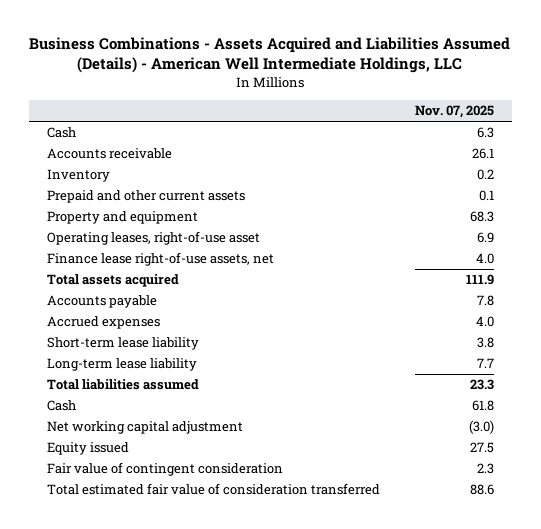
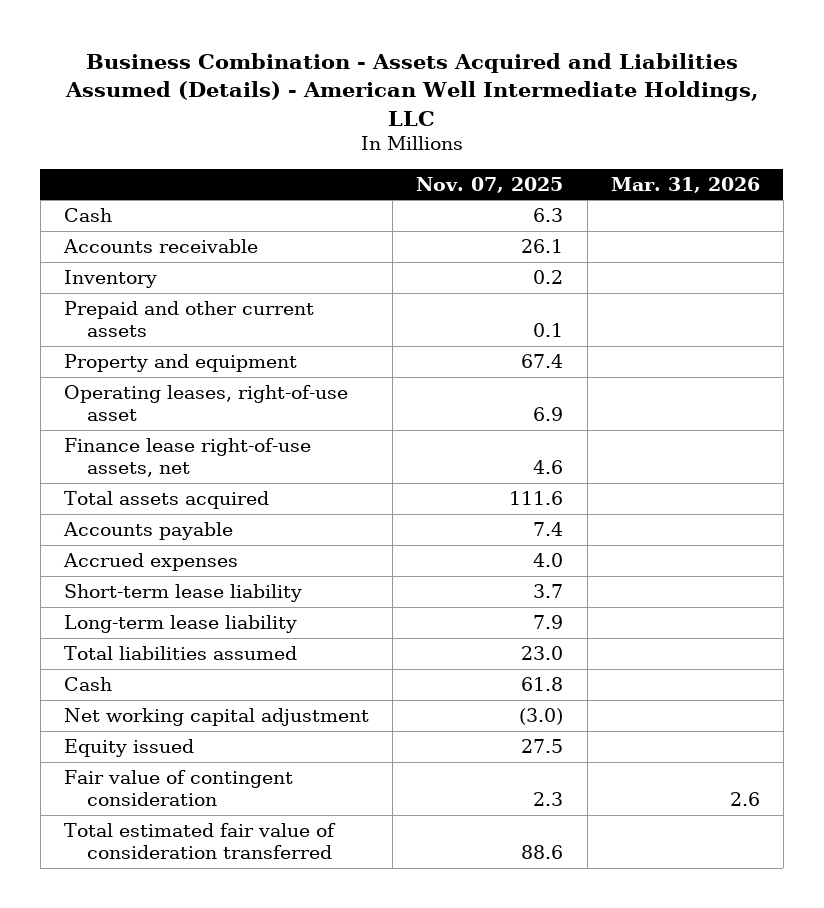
- Business Combinations - Assets Acquired and Liabilities Assumed (Details) - American Well Intermediate Holdings, LLC
+ Business Combination - Assets Acquired and Liabilities Assumed (Details) - American Well Intermediate Holdings, LLC
- | Nov. 07, 2025
+ | Nov. 07, 2025 | Mar. 31, 2026
- Property and equipment | 68.3
+ Property and equipment | 67.4 |
- Finance lease right-of-use assets, net | 4.0
- Total assets acquired | 111.9
- Accounts payable | 7.8
+ Finance lease right-of-use assets, net | 4.6 |
+ Total assets acquired | 111.6 |
+ Accounts payable | 7.4 |
- Short-term lease liability | 3.8
- Long-term lease liability | 7.7
- Total liabilities assumed | 23.3
+ Short-term lease liability | 3.7 |
+ Long-term lease liability | 7.9 |
+ Total liabilities assumed | 23.0 |

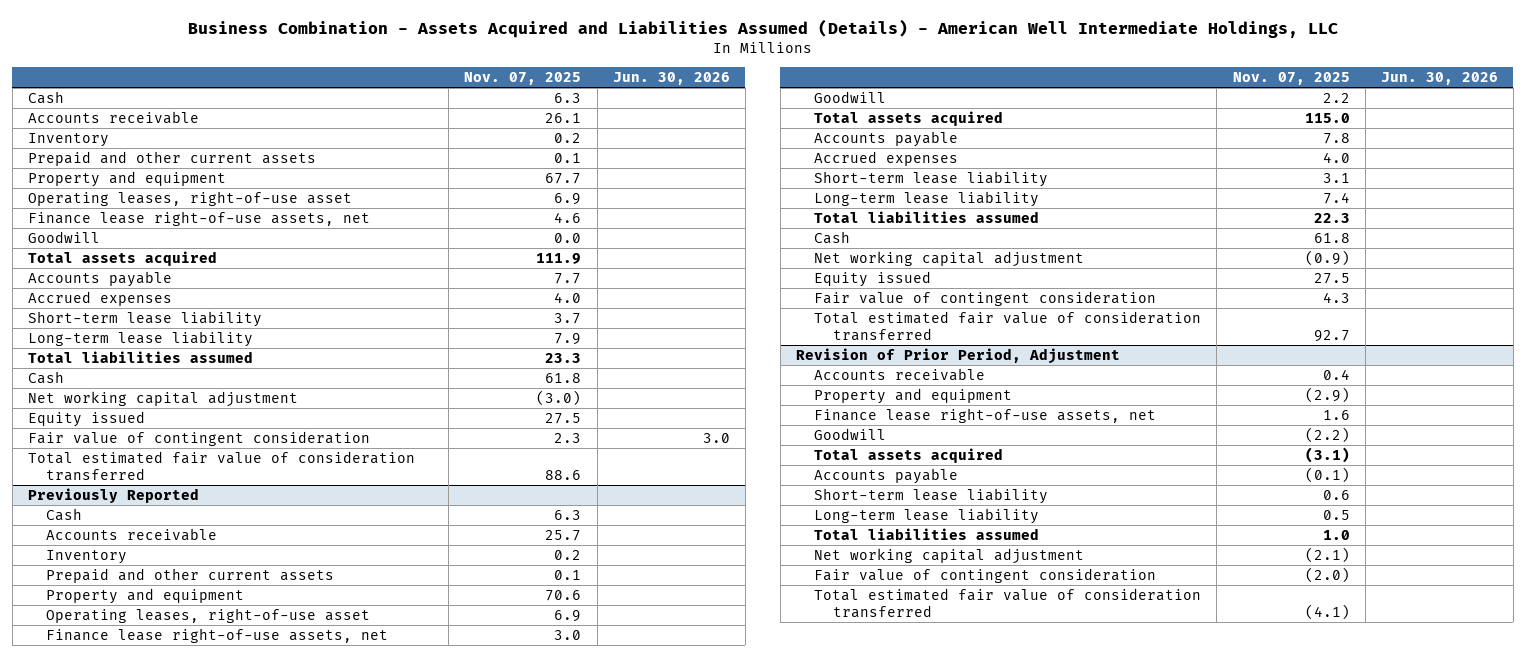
- | Nov. 07, 2025 | Mar. 31, 2026
+ | Nov. 07, 2025 | Jun. 30, 2026
- Property and equipment | 67.4 |
+ Property and equipment | 67.7 |
- Total assets acquired | 111.6 |
- Accounts payable | 7.4 |
+ Goodwill | 0.0 |
+ Total assets acquired | 111.9 |
+ Accounts payable | 7.7 |
- Total liabilities assumed | 23.0 |
+ Total liabilities assumed | 23.3 |
+ Previously Reported
+ Cash | 6.3 |
+ Accounts receivable | 25.7 |
+ Inventory | 0.2 |
+ Prepaid and other current assets | 0.1 |
+ Property and equipment | 70.6 |
+ Operating leases, right-of-use asset | 6.9 |
+ Finance lease right-of-use assets, net | 3.0 |
+ Goodwill | 2.2 |
+ Total assets acquired | 115.0 |
+ Accounts payable | 7.8 |
+ Accrued expenses | 4.0 |
+ Short-term lease liability | 3.1 |
+ Long-term lease liability | 7.4 |
+ Total liabilities assumed | 22.3 |
+ Cash | 61.8 |
+ Net working capital adjustment | (0.9) |
+ Equity issued | 27.5 |
+ Fair value of contingent consideration | 4.3 |
+ Total estimated fair value of consideration transferred | 92.7 |
+ Revision of Prior Period, Adjustment
+ Accounts receivable | 0.4 |
+ Property and equipment | (2.9) |
+ Finance lease right-of-use assets, net | 1.6 |
+ Goodwill | (2.2) |
+ Total assets acquired | (3.1) |
+ Accounts payable | (0.1) |
+ Short-term lease liability | 0.6 |
+ Long-term lease liability | 0.5 |
+ Total liabilities assumed | 1.0 |
+ Net working capital adjustment | (2.1) |
+ Fair value of contingent consideration | (2.0) |
+ Total estimated fair value of consideration transferred | (4.1) |

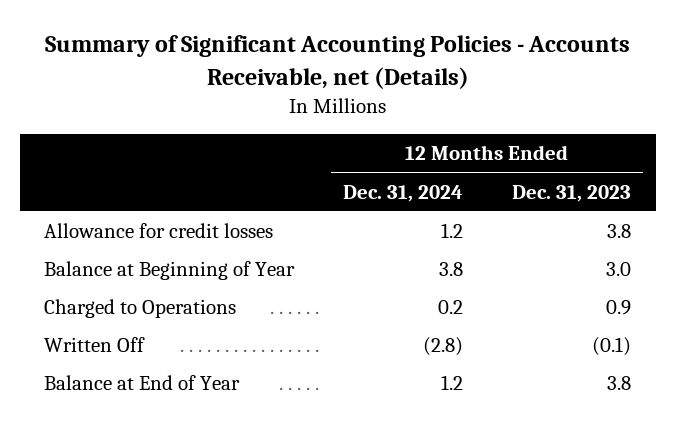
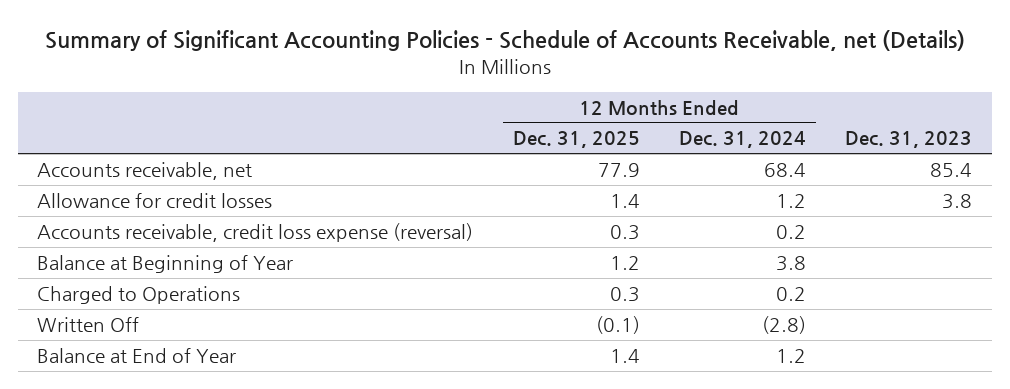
- Summary of Significant Accounting Policies - Accounts Receivable, net (Details)
+ Summary of Significant Accounting Policies - Schedule of Accounts Receivable, net (Details)
- | 12 Months Ended Dec. 31, 2024 | 12 Months Ended Dec. 31, 2023
+ | 12 Months Ended Dec. 31, 2025 | 12 Months Ended Dec. 31, 2024 | Dec. 31, 2023
+ Accounts receivable, net | 77.9 | 68.4 | 85.4
+ Accounts receivable, credit loss expense (reversal) | 0.3 | 0.2 |

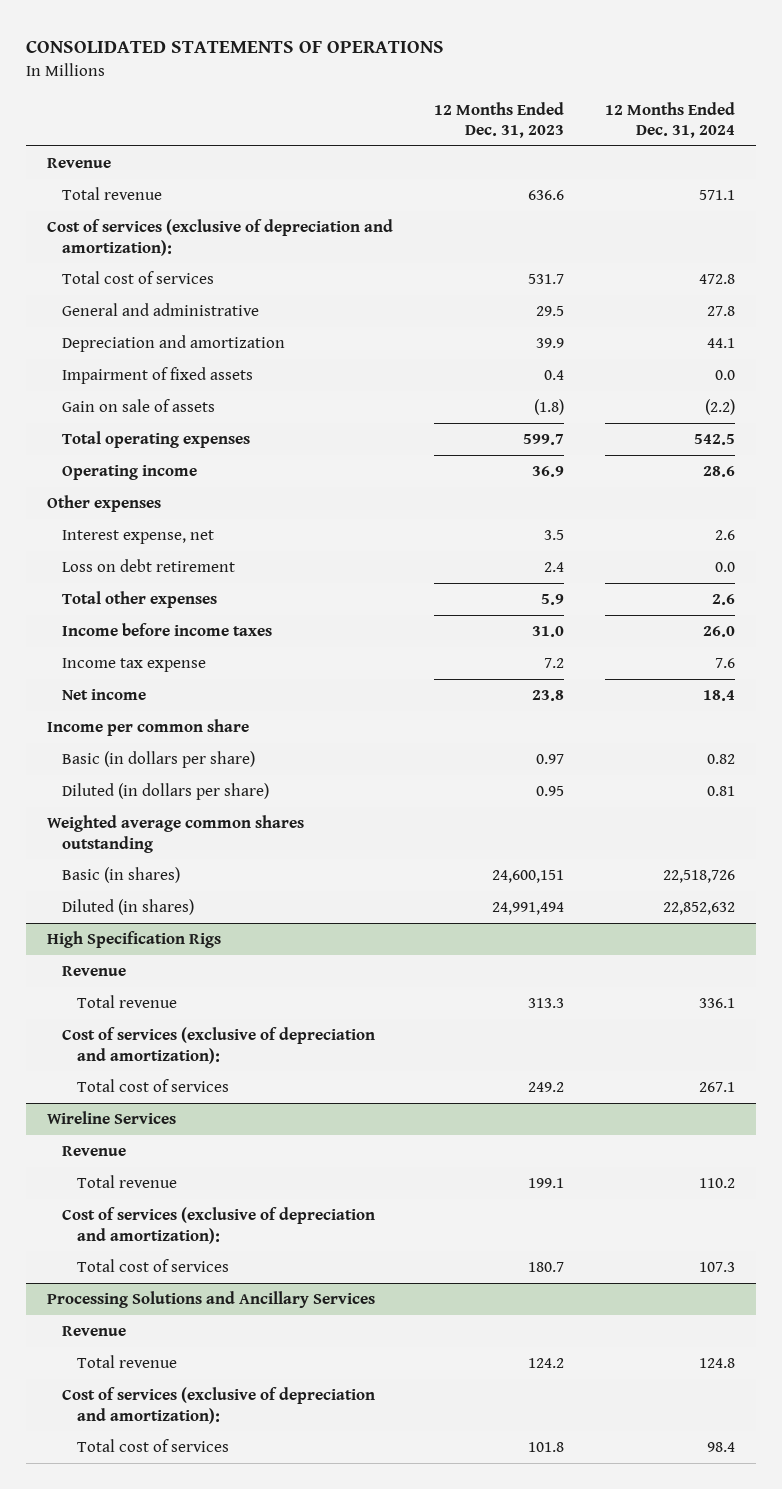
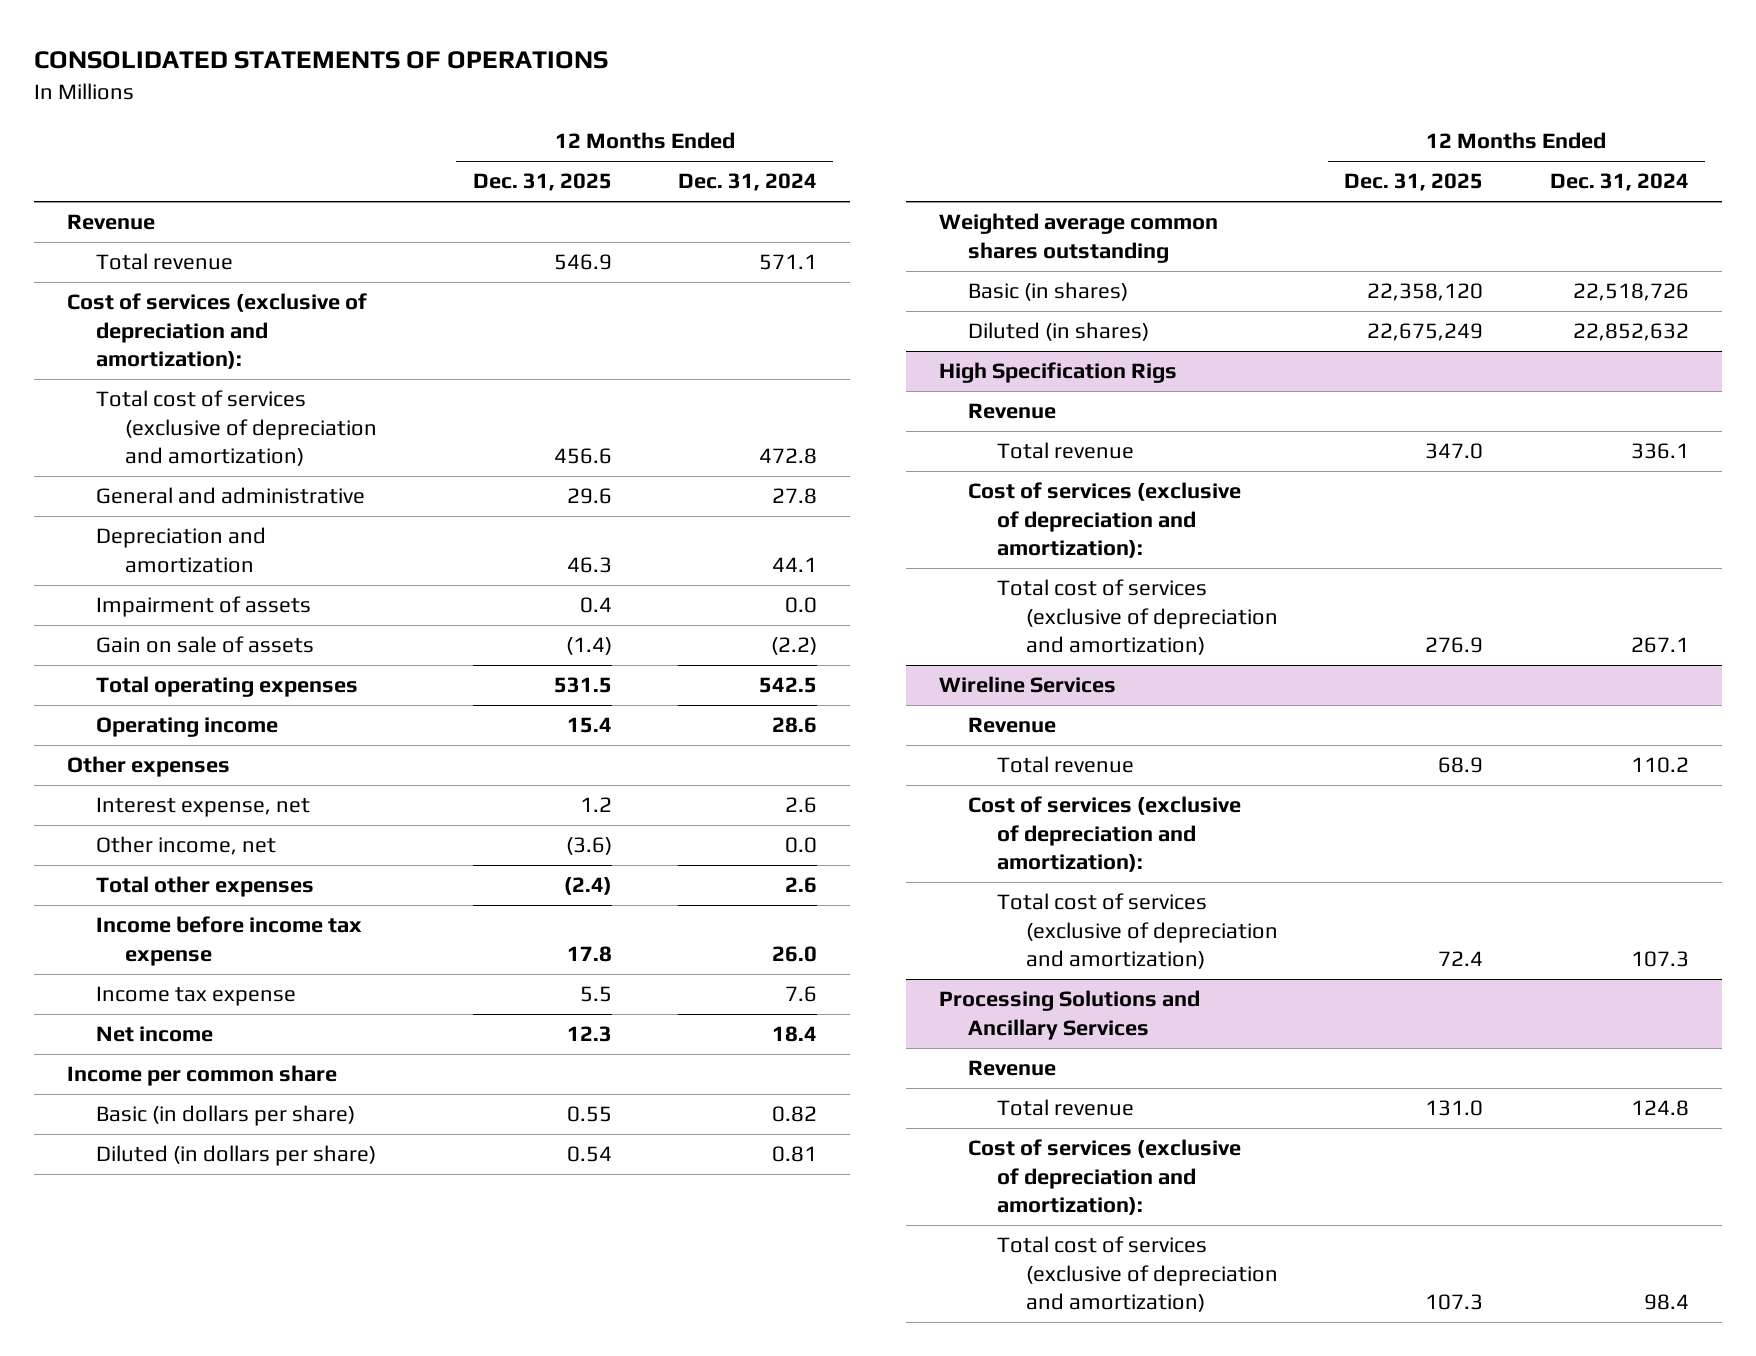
- | 12 Months Ended Dec. 31, 2023 | 12 Months Ended Dec. 31, 2024
+ | 12 Months Ended Dec. 31, 2025 | 12 Months Ended Dec. 31, 2024
- Total cost of services | 531.7 | 472.8
+ Total cost of services (exclusive of depreciation and amortization) | 456.6 | 472.8
- Impairment of fixed assets | 0.4 | 0.0
+ Impairment of assets | 0.4 | 0.0
- Loss on debt retirement | 2.4 | 0.0
+ Other income, net | (3.6) | 0.0
- Income before income taxes | 31.0 | 26.0
+ Income before income tax expense | 17.8 | 26.0
@ High Specification Rigs
- Total cost of services | 249.2 | 267.1
+ Total cost of services (exclusive of depreciation and amortization) | 276.9 | 267.1
@ Wireline Services
- Total cost of services | 180.7 | 107.3
+ Total cost of services (exclusive of depreciation and amortization) | 72.4 | 107.3
@ Processing Solutions and Ancillary Services
- Total cost of services | 101.8 | 98.4
+ Total cost of services (exclusive of depreciation and amortization) | 107.3 | 98.4

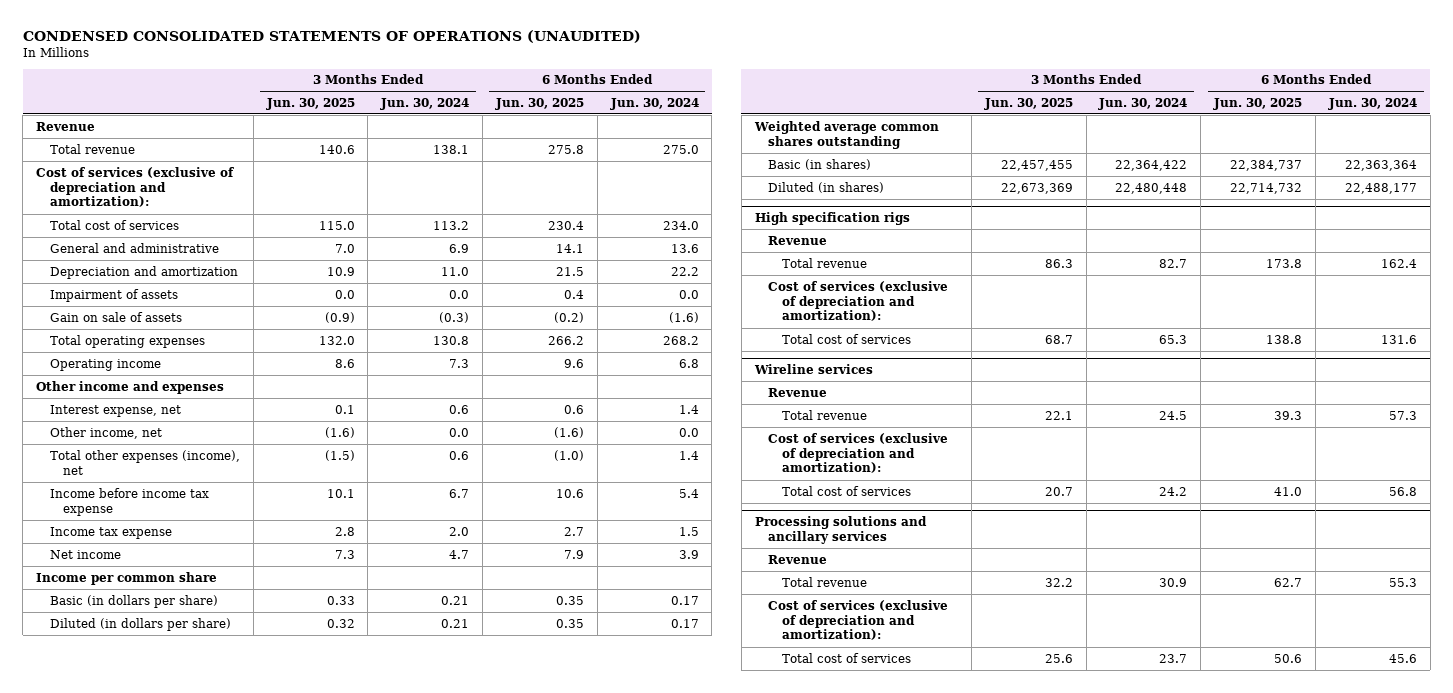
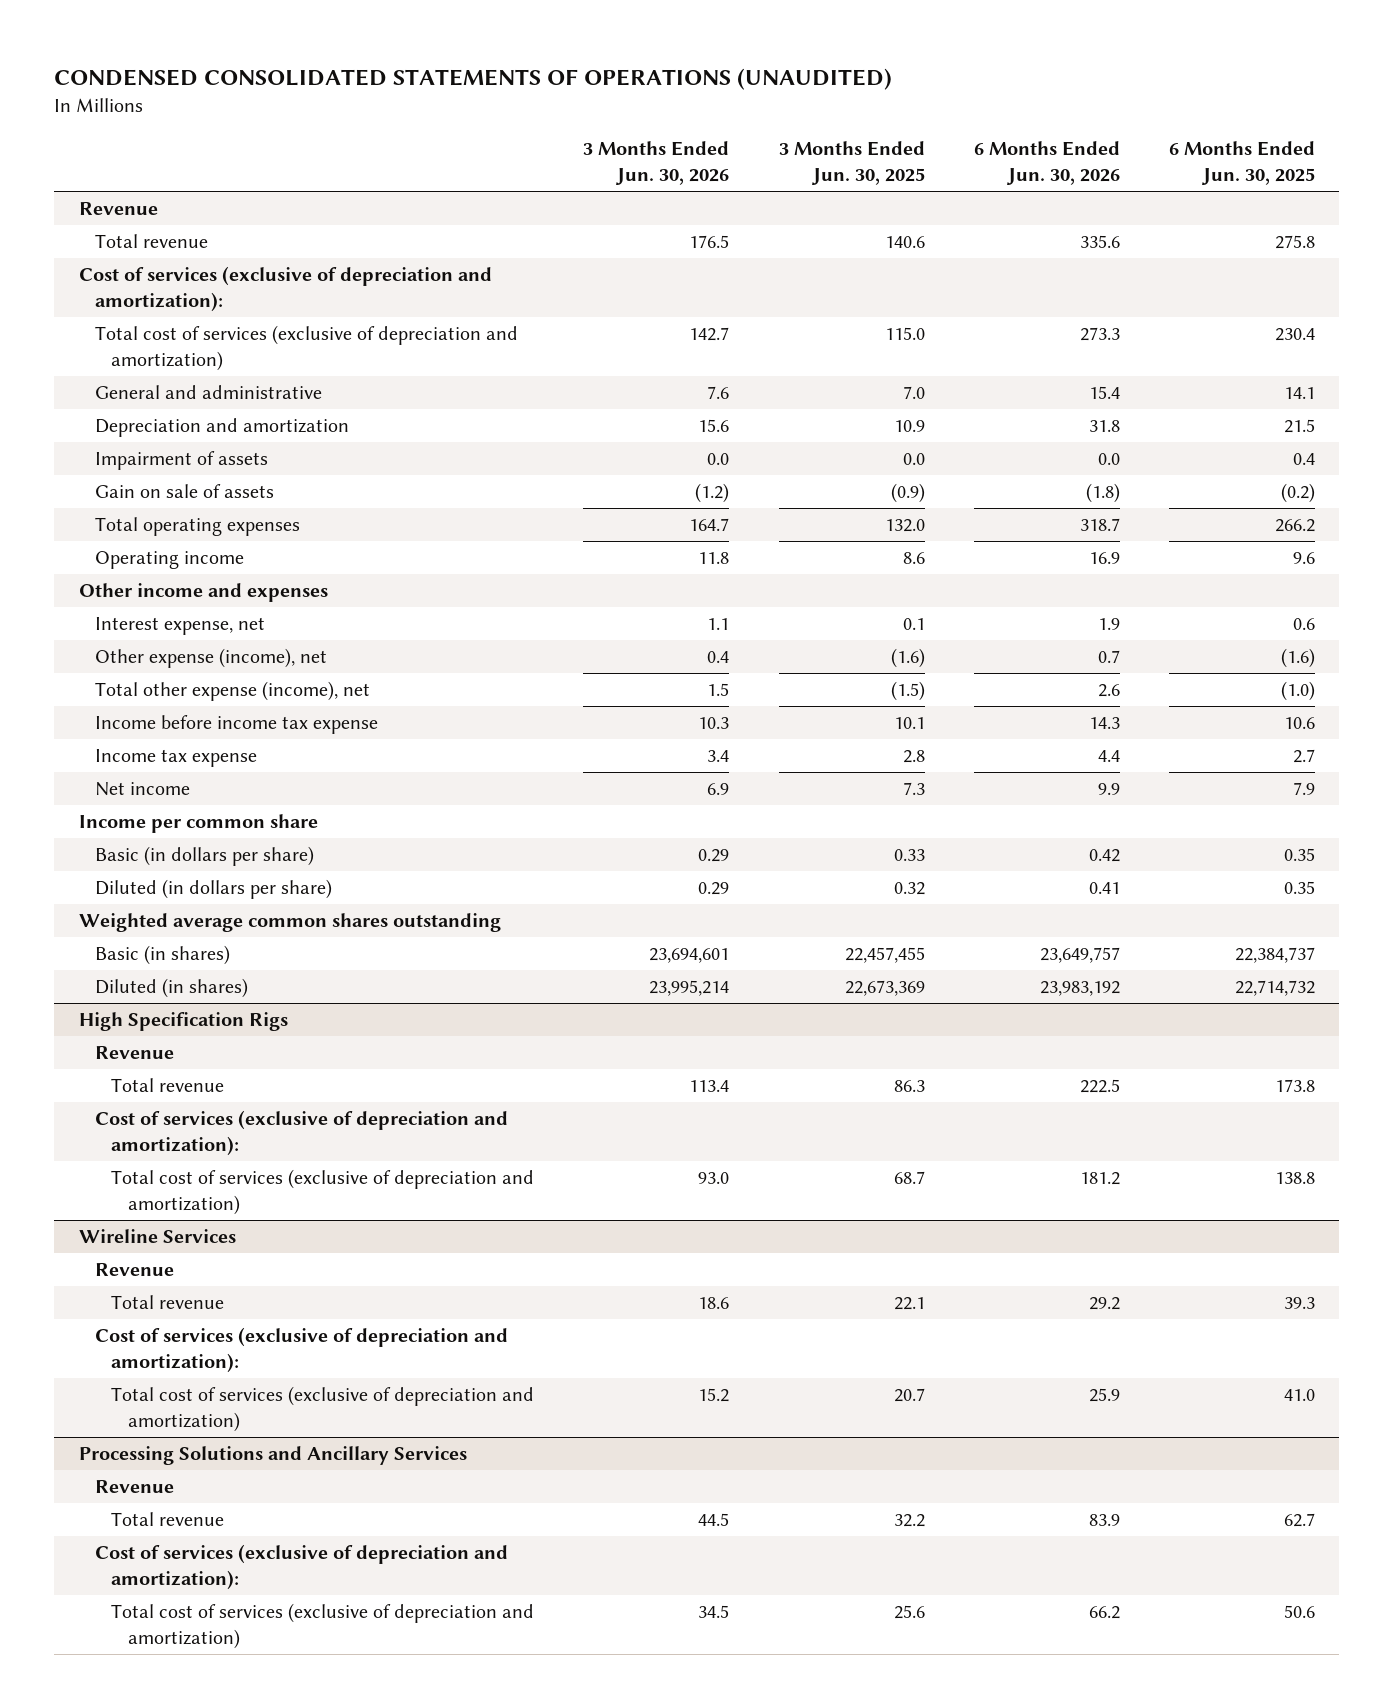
- | 3 Months Ended Jun. 30, 2025 | 3 Months Ended Jun. 30, 2024 | 6 Months Ended Jun. 30, 2025 | 6 Months Ended Jun. 30, 2024
+ | 3 Months Ended Jun. 30, 2026 | 3 Months Ended Jun. 30, 2025 | 6 Months Ended Jun. 30, 2026 | 6 Months Ended Jun. 30, 2025
- Total cost of services | 115.0 | 113.2 | 230.4 | 234.0
+ Total cost of services (exclusive of depreciation and amortization) | 142.7 | 115.0 | 273.3 | 230.4
- Other income, net | (1.6) | 0.0 | (1.6) | 0.0
- Total other expenses (income), net | (1.5) | 0.6 | (1.0) | 1.4
+ Other expense (income), net | 0.4 | (1.6) | 0.7 | (1.6)
+ Total other expense (income), net | 1.5 | (1.5) | 2.6 | (1.0)
- High specification rigs
+ High Specification Rigs
- Total cost of services | 68.7 | 65.3 | 138.8 | 131.6
- Wireline services
+ Total cost of services (exclusive of depreciation and amortization) | 93.0 | 68.7 | 181.2 | 138.8
+ Wireline Services
- Total cost of services | 20.7 | 24.2 | 41.0 | 56.8
- Processing solutions and ancillary services
+ Total cost of services (exclusive of depreciation and amortization) | 15.2 | 20.7 | 25.9 | 41.0
+ Processing Solutions and Ancillary Services
- Total cost of services | 25.6 | 23.7 | 50.6 | 45.6
+ Total cost of services (exclusive of depreciation and amortization) | 34.5 | 25.6 | 66.2 | 50.6

